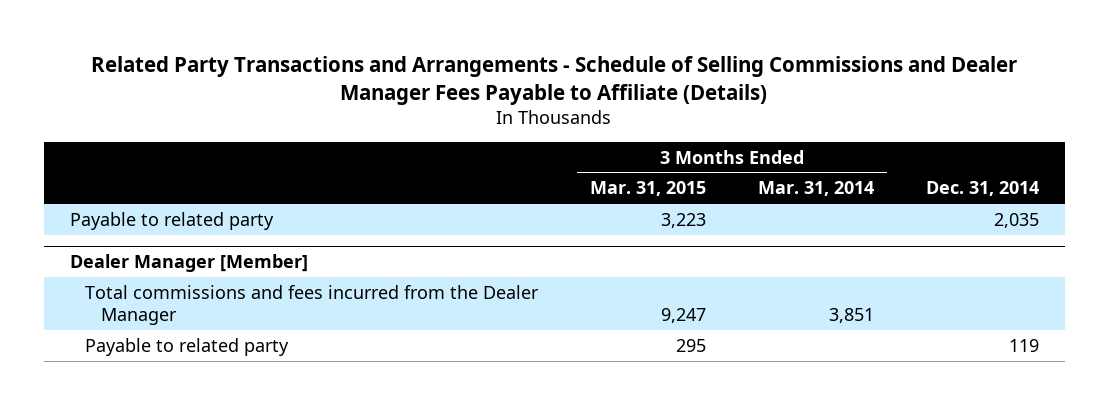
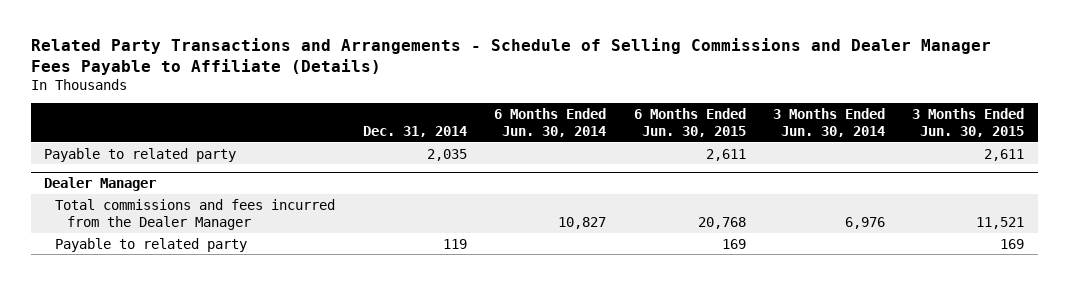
- | 3 Months Ended Mar. 31, 2015 | 3 Months Ended Mar. 31, 2014 | Dec. 31, 2014
+ | Dec. 31, 2014 | 6 Months Ended Jun. 30, 2014 | 6 Months Ended Jun. 30, 2015 | 3 Months Ended Jun. 30, 2014 | 3 Months Ended Jun. 30, 2015
- Dealer Manager [Member]
+ Dealer Manager

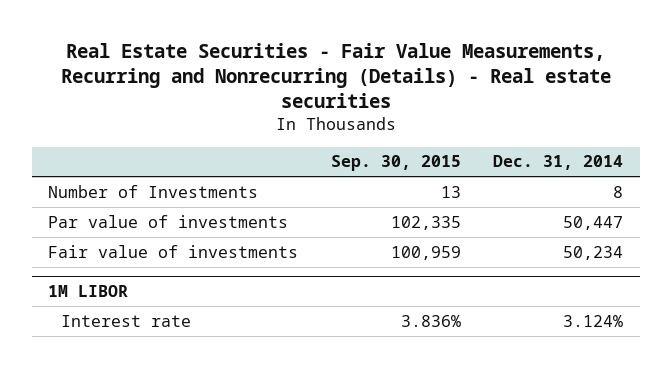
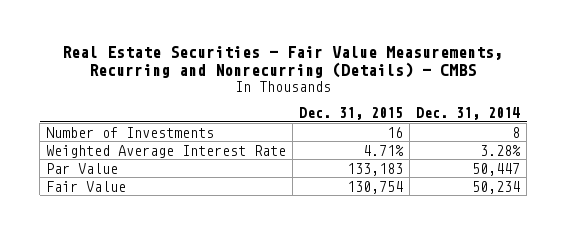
- Real Estate Securities - Fair Value Measurements, Recurring and Nonrecurring (Details) - Real estate securities
+ Real Estate Securities - Fair Value Measurements, Recurring and Nonrecurring (Details) - CMBS
- | Sep. 30, 2015 | Dec. 31, 2014
+ | Dec. 31, 2015 | Dec. 31, 2014
- Par value of investments | 102,335 | 50,447
- Fair value of investments | 100,959 | 50,234
- 1M LIBOR
- Interest rate | 3.836% | 3.124%
+ Weighted Average Interest Rate | 4.71% | 3.28%
+ Par Value | 133,183 | 50,447
+ Fair Value | 130,754 | 50,234

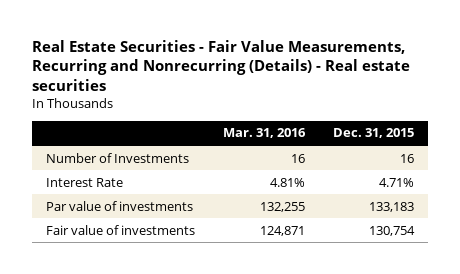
- Real Estate Securities - Fair Value Measurements, Recurring and Nonrecurring (Details) - CMBS
+ Real Estate Securities - Fair Value Measurements, Recurring and Nonrecurring (Details) - Real estate securities
- | Dec. 31, 2015 | Dec. 31, 2014
+ | Mar. 31, 2016 | Dec. 31, 2015
- Weighted Average Interest Rate | 4.71% | 3.28%
- Par Value | 133,183 | 50,447
- Fair Value | 130,754 | 50,234
+ Interest Rate | 4.81% | 4.71%
+ Par value of investments | 132,255 | 133,183
+ Fair value of investments | 124,871 | 130,754

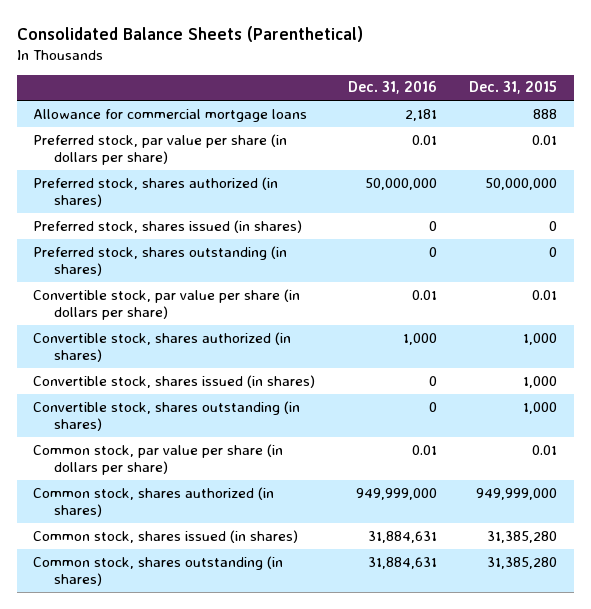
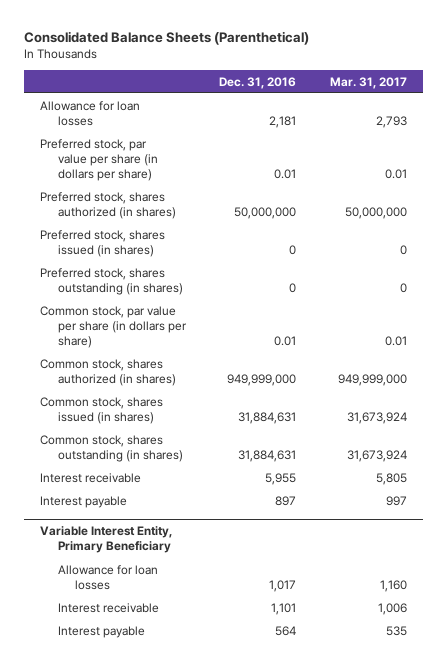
- | Dec. 31, 2016 | Dec. 31, 2015
+ | Dec. 31, 2016 | Mar. 31, 2017
- Allowance for commercial mortgage loans | 2,181 | 888
+ Allowance for loan losses | 2,181 | 2,793
- Convertible stock, par value per share (in dollars per share) | 0.01 | 0.01
- Convertible stock, shares authorized (in shares) | 1,000 | 1,000
- Convertible stock, shares issued (in shares) | 0 | 1,000
- Convertible stock, shares outstanding (in shares) | 0 | 1,000
+ Interest receivable | 5,955 | 5,805
+ Interest payable | 897 | 997
+ Variable Interest Entity, Primary Beneficiary
+ Allowance for loan losses | 1,017 | 1,160
+ Interest receivable | 1,101 | 1,006
+ Interest payable | 564 | 535

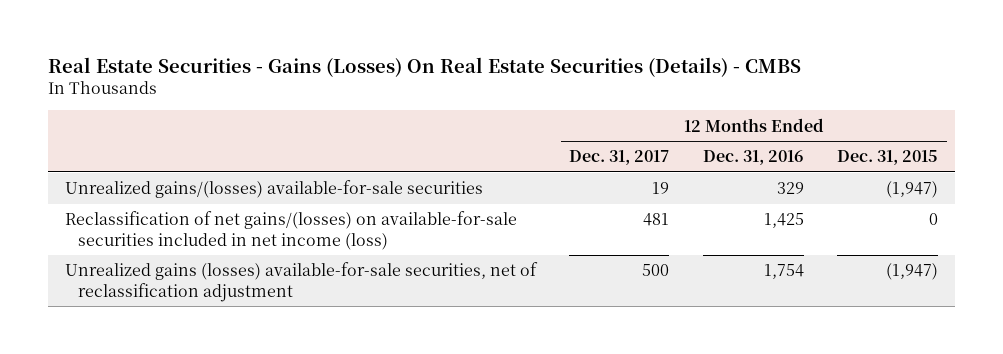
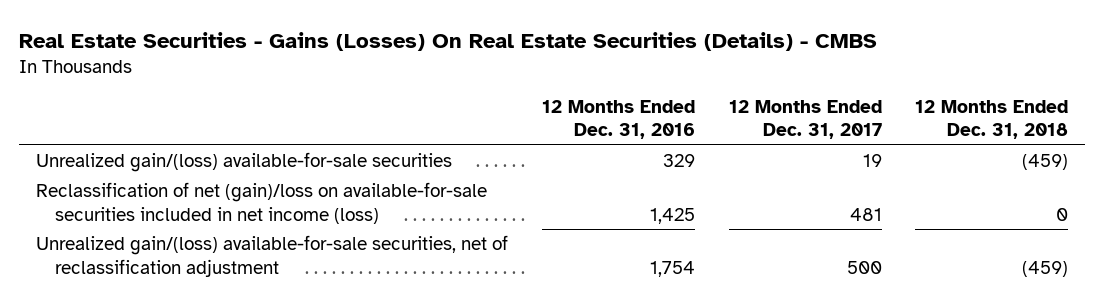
- | 12 Months Ended Dec. 31, 2017 | 12 Months Ended Dec. 31, 2016 | 12 Months Ended Dec. 31, 2015
+ | 12 Months Ended Dec. 31, 2016 | 12 Months Ended Dec. 31, 2017 | 12 Months Ended Dec. 31, 2018
- Unrealized gains/(losses) available-for-sale securities | 19 | 329 | (1,947)
- Reclassification of net gains/(losses) on available-for-sale securities included in net income (loss) | 481 | 1,425 | 0
- Unrealized gains (losses) available-for-sale securities, net of reclassification adjustment | 500 | 1,754 | (1,947)
+ Unrealized gain/(loss) available-for-sale securities | 329 | 19 | (459)
+ Reclassification of net (gain)/loss on available-for-sale securities included in net income (loss) | 1,425 | 481 | 0
+ Unrealized gain/(loss) available-for-sale securities, net of reclassification adjustment | 1,754 | 500 | (459)

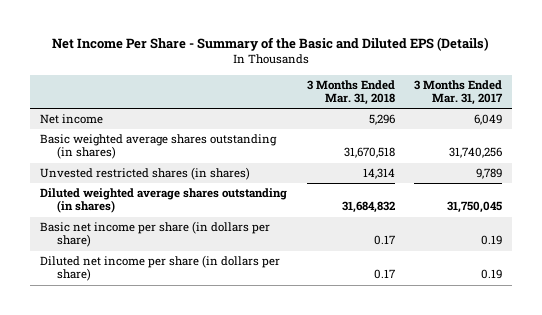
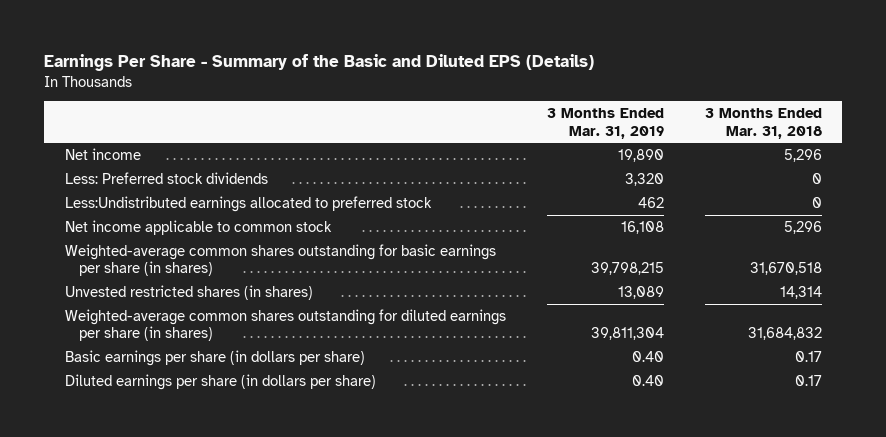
- Net Income Per Share - Summary of the Basic and Diluted EPS (Details)
+ Earnings Per Share - Summary of the Basic and Diluted EPS (Details)
- | 3 Months Ended Mar. 31, 2018 | 3 Months Ended Mar. 31, 2017
+ | 3 Months Ended Mar. 31, 2019 | 3 Months Ended Mar. 31, 2018
- Basic weighted average shares outstanding (in shares) | 31,670,518 | 31,740,256
+ Less: Preferred stock dividends | 3,320 | 0
+ Less:Undistributed earnings allocated to preferred stock | 462 | 0
+ Net income applicable to common stock | 16,108 | 5,296
+ Weighted-average common shares outstanding for basic earnings per share (in shares) | 39,798,215 | 31,670,518
- Diluted weighted average shares outstanding (in shares) | 31,684,832 | 31,750,045
- Basic net income per share (in dollars per share) | 0.17 | 0.19
- Diluted net income per share (in dollars per share) | 0.17 | 0.19
+ Weighted-average common shares outstanding for diluted earnings per share (in shares) | 39,811,304 | 31,684,832
+ Basic earnings per share (in dollars per share) | 0.40 | 0.17
+ Diluted earnings per share (in dollars per share) | 0.40 | 0.17

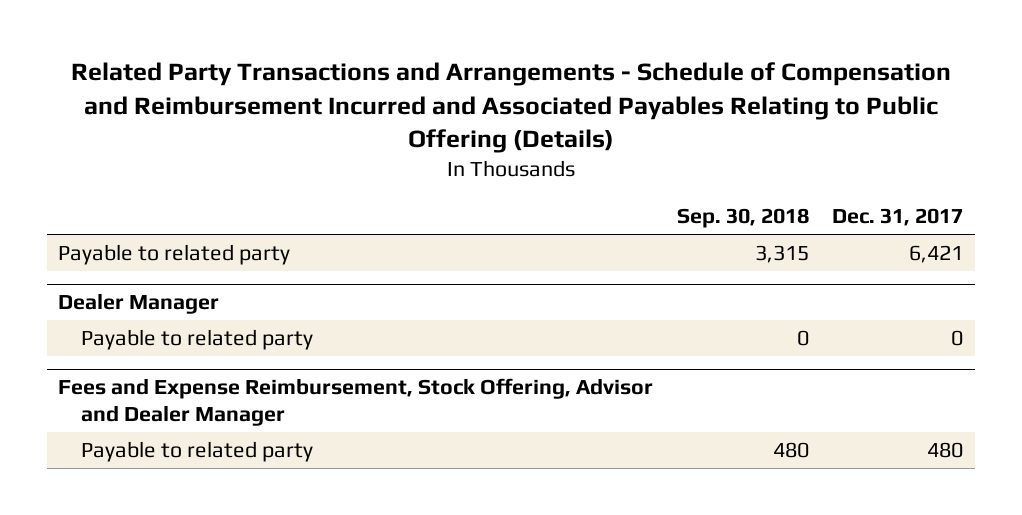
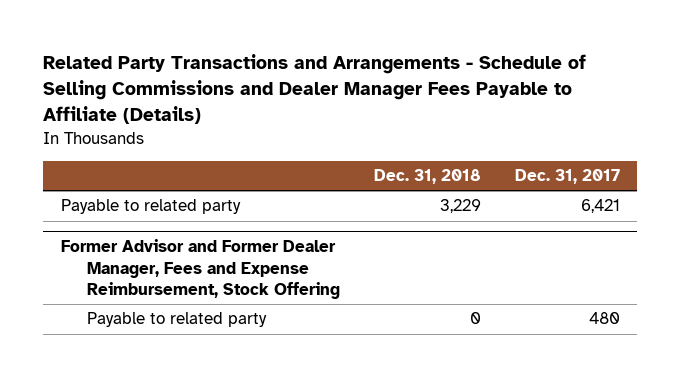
- Related Party Transactions and Arrangements - Schedule of Compensation and Reimbursement Incurred and Associated Payables Relating to Public Offering (Details)
+ Related Party Transactions and Arrangements - Schedule of Selling Commissions and Dealer Manager Fees Payable to Affiliate (Details)
- | Sep. 30, 2018 | Dec. 31, 2017
+ | Dec. 31, 2018 | Dec. 31, 2017
- Dealer Manager
- Payable to related party | 0 | 0
- Fees and Expense Reimbursement, Stock Offering, Advisor and Dealer Manager
+ Former Advisor and Former Dealer Manager, Fees and Expense Reimbursement, Stock Offering

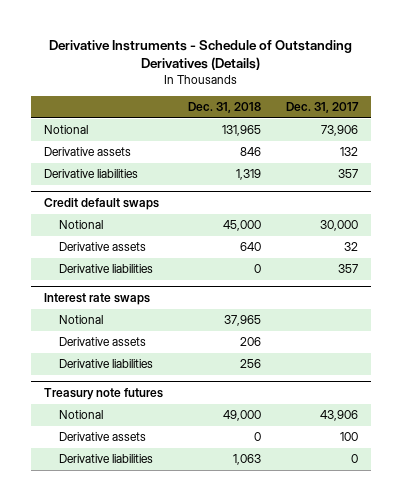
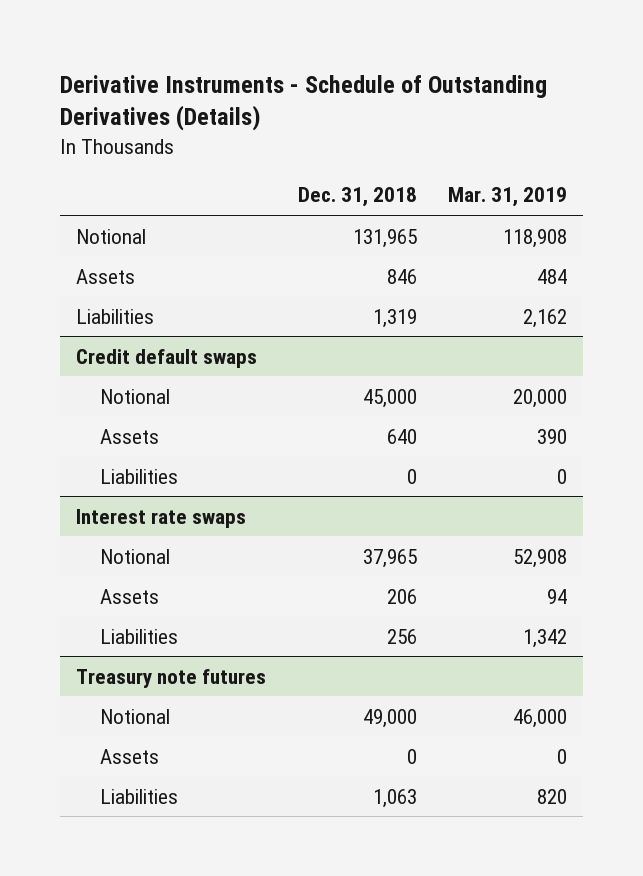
- | Dec. 31, 2018 | Dec. 31, 2017
+ | Dec. 31, 2018 | Mar. 31, 2019
- Derivative assets | 846 | 132
- Derivative liabilities | 1,319 | 357
+ Assets | 846 | 484
+ Liabilities | 1,319 | 2,162
@ Credit default swaps
- Derivative assets | 640 | 32
- Derivative liabilities | 0 | 357
+ Assets | 640 | 390
+ Liabilities | 0 | 0
@ Interest rate swaps
- Derivative assets | 206 |
- Derivative liabilities | 256 |
+ Assets | 206 | 94
+ Liabilities | 256 | 1,342
@ Treasury note futures
- Derivative assets | 0 | 100
- Derivative liabilities | 1,063 | 0
+ Assets | 0 | 0
+ Liabilities | 1,063 | 820

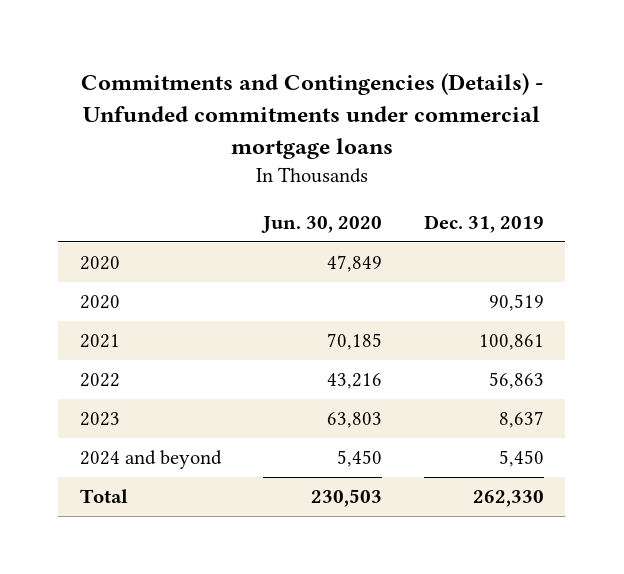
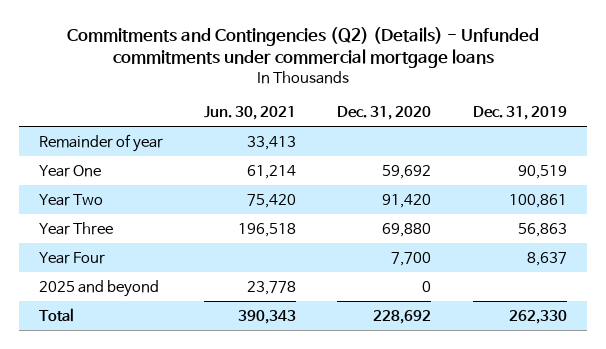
- Commitments and Contingencies (Details) - Unfunded commitments under commercial mortgage loans
+ Commitments and Contingencies (Q2) (Details) - Unfunded commitments under commercial mortgage loans
- | Jun. 30, 2020 | Dec. 31, 2019
+ | Jun. 30, 2021 | Dec. 31, 2020 | Dec. 31, 2019
- 2020 | 47,849 |
- 2020 | | 90,519
- 2021 | 70,185 | 100,861
- 2022 | 43,216 | 56,863
- 2023 | 63,803 | 8,637
- 2024 and beyond | 5,450 | 5,450
+ Remainder of year | 33,413 | |
+ Year One | 61,214 | 59,692 | 90,519
+ Year Two | 75,420 | 91,420 | 100,861
+ Year Three | 196,518 | 69,880 | 56,863
+ Year Four | | 7,700 | 8,637
+ 2025 and beyond | 23,778 | 0 |

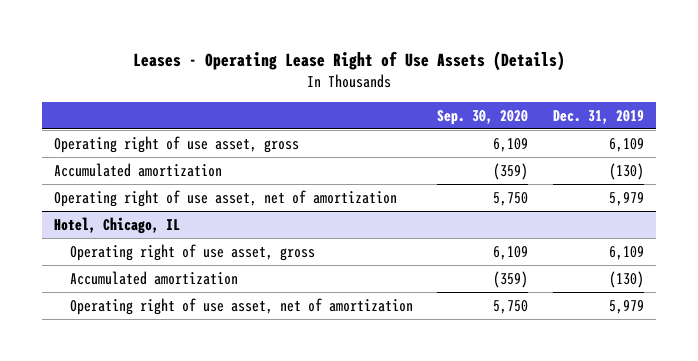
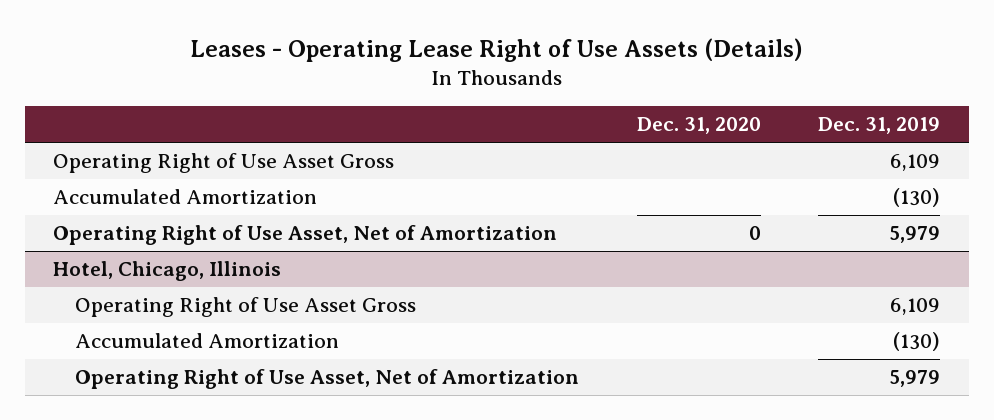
- | Sep. 30, 2020 | Dec. 31, 2019
+ | Dec. 31, 2020 | Dec. 31, 2019
- Operating right of use asset, gross | 6,109 | 6,109
- Accumulated amortization | (359) | (130)
- Operating right of use asset, net of amortization | 5,750 | 5,979
- Hotel, Chicago, IL
- Operating right of use asset, gross | 6,109 | 6,109
- Accumulated amortization | (359) | (130)
- Operating right of use asset, net of amortization | 5,750 | 5,979
+ Operating Right of Use Asset Gross | | 6,109
+ Accumulated Amortization | | (130)
+ Operating Right of Use Asset, Net of Amortization | 0 | 5,979
+ Hotel, Chicago, Illinois
+ Operating Right of Use Asset Gross | | 6,109
+ Accumulated Amortization | | (130)
+ Operating Right of Use Asset, Net of Amortization | | 5,979

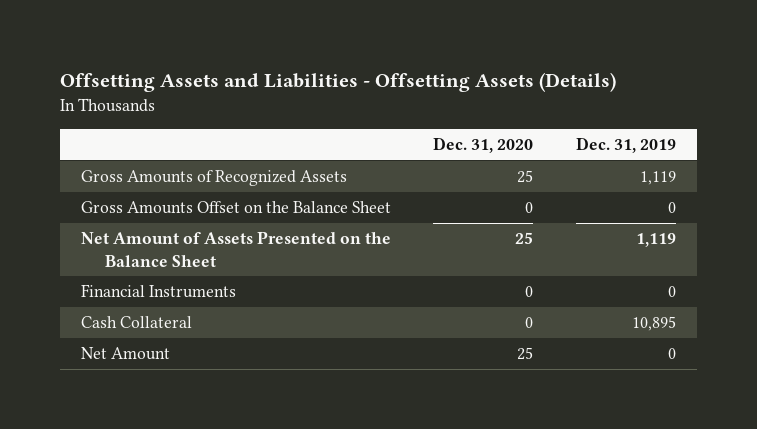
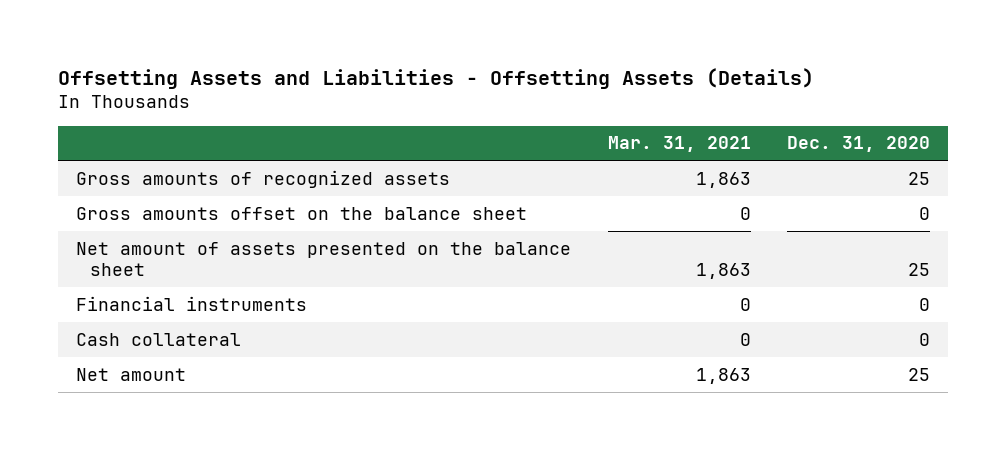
- | Dec. 31, 2020 | Dec. 31, 2019
+ | Mar. 31, 2021 | Dec. 31, 2020
- Gross Amounts of Recognized Assets | 25 | 1,119
- Gross Amounts Offset on the Balance Sheet | 0 | 0
- Net Amount of Assets Presented on the Balance Sheet | 25 | 1,119
- Financial Instruments | 0 | 0
- Cash Collateral | 0 | 10,895
- Net Amount | 25 | 0
+ Gross amounts of recognized assets | 1,863 | 25
+ Gross amounts offset on the balance sheet | 0 | 0
+ Net amount of assets presented on the balance sheet | 1,863 | 25
+ Financial instruments | 0 | 0
+ Cash collateral | 0 | 0
+ Net amount | 1,863 | 25

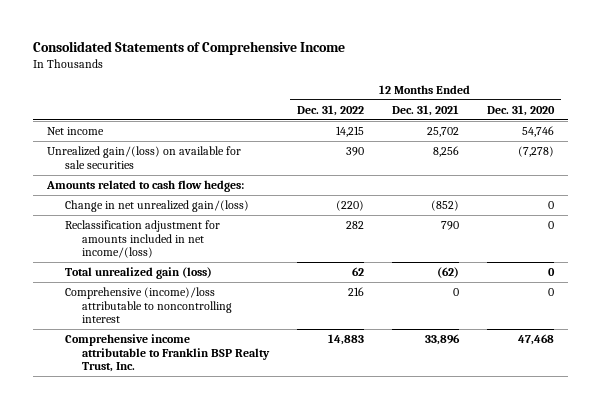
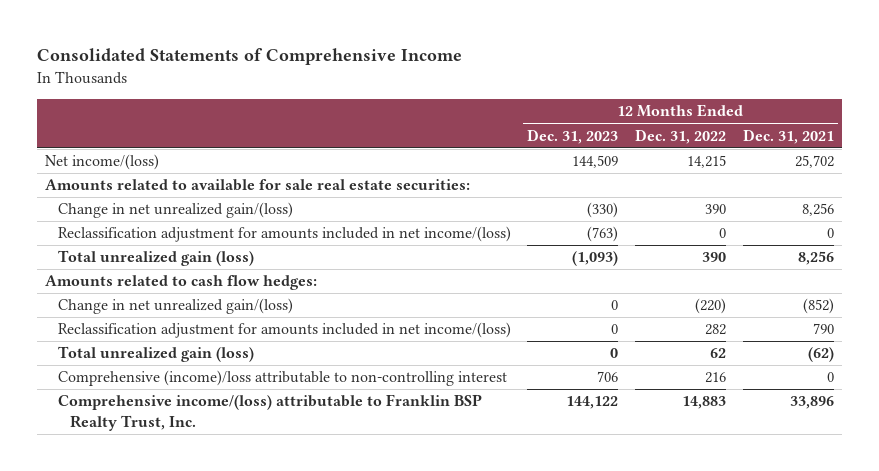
- | 12 Months Ended Dec. 31, 2022 | 12 Months Ended Dec. 31, 2021 | 12 Months Ended Dec. 31, 2020
+ | 12 Months Ended Dec. 31, 2023 | 12 Months Ended Dec. 31, 2022 | 12 Months Ended Dec. 31, 2021
- Net income | 14,215 | 25,702 | 54,746
- Unrealized gain/(loss) on available for sale securities | 390 | 8,256 | (7,278)
+ Net income/(loss) | 144,509 | 14,215 | 25,702
+ Amounts related to available for sale real estate securities:
+ Change in net unrealized gain/(loss) | (330) | 390 | 8,256
+ Reclassification adjustment for amounts included in net income/(loss) | (763) | 0 | 0
+ Total unrealized gain (loss) | (1,093) | 390 | 8,256
- Comprehensive (income)/loss attributable to noncontrolling interest | 216 | 0 | 0
- Comprehensive income attributable to Franklin BSP Realty Trust, Inc. | 14,883 | 33,896 | 47,468
+ Comprehensive (income)/loss attributable to non-controlling interest | 706 | 216 | 0
+ Comprehensive income/(loss) attributable to Franklin BSP Realty Trust, Inc. | 144,122 | 14,883 | 33,896

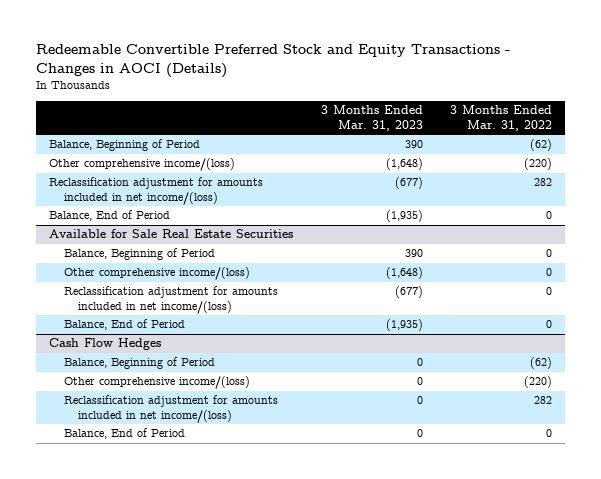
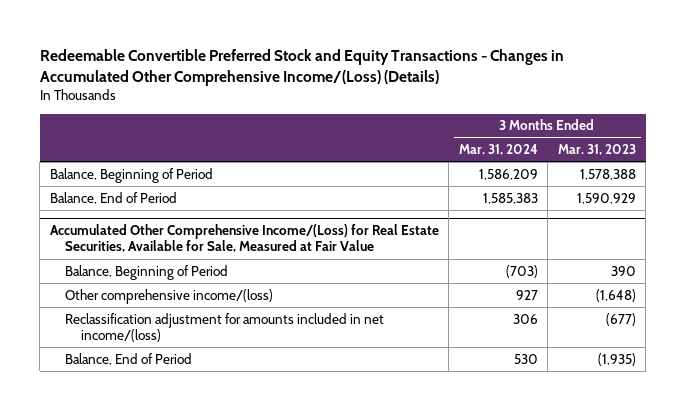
- Redeemable Convertible Preferred Stock and Equity Transactions - Changes in AOCI (Details)
+ Redeemable Convertible Preferred Stock and Equity Transactions - Changes in Accumulated Other Comprehensive Income/(Loss) (Details)
- | 3 Months Ended Mar. 31, 2023 | 3 Months Ended Mar. 31, 2022
+ | 3 Months Ended Mar. 31, 2024 | 3 Months Ended Mar. 31, 2023
- Balance, Beginning of Period | 390 | (62)
- Other comprehensive income/(loss) | (1,648) | (220)
- Reclassification adjustment for amounts included in net income/(loss) | (677) | 282
- Balance, End of Period | (1,935) | 0
- Available for Sale Real Estate Securities
+ Balance, Beginning of Period | 1,586,209 | 1,578,388
+ Balance, End of Period | 1,585,383 | 1,590,929
+ Accumulated Other Comprehensive Income/(Loss) for Real Estate Securities, Available for Sale, Measured at Fair Value
- Cash Flow Hedges
- Balance, Beginning of Period | 0 | (62)
- Other comprehensive income/(loss) | 0 | (220)
- Reclassification adjustment for amounts included in net income/(loss) | 0 | 282
- Balance, End of Period | 0 | 0

